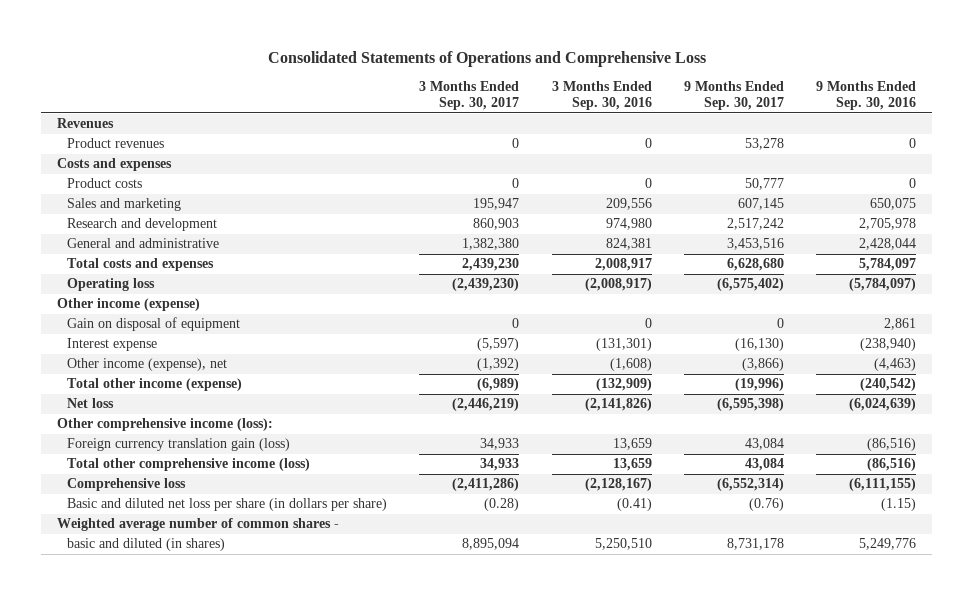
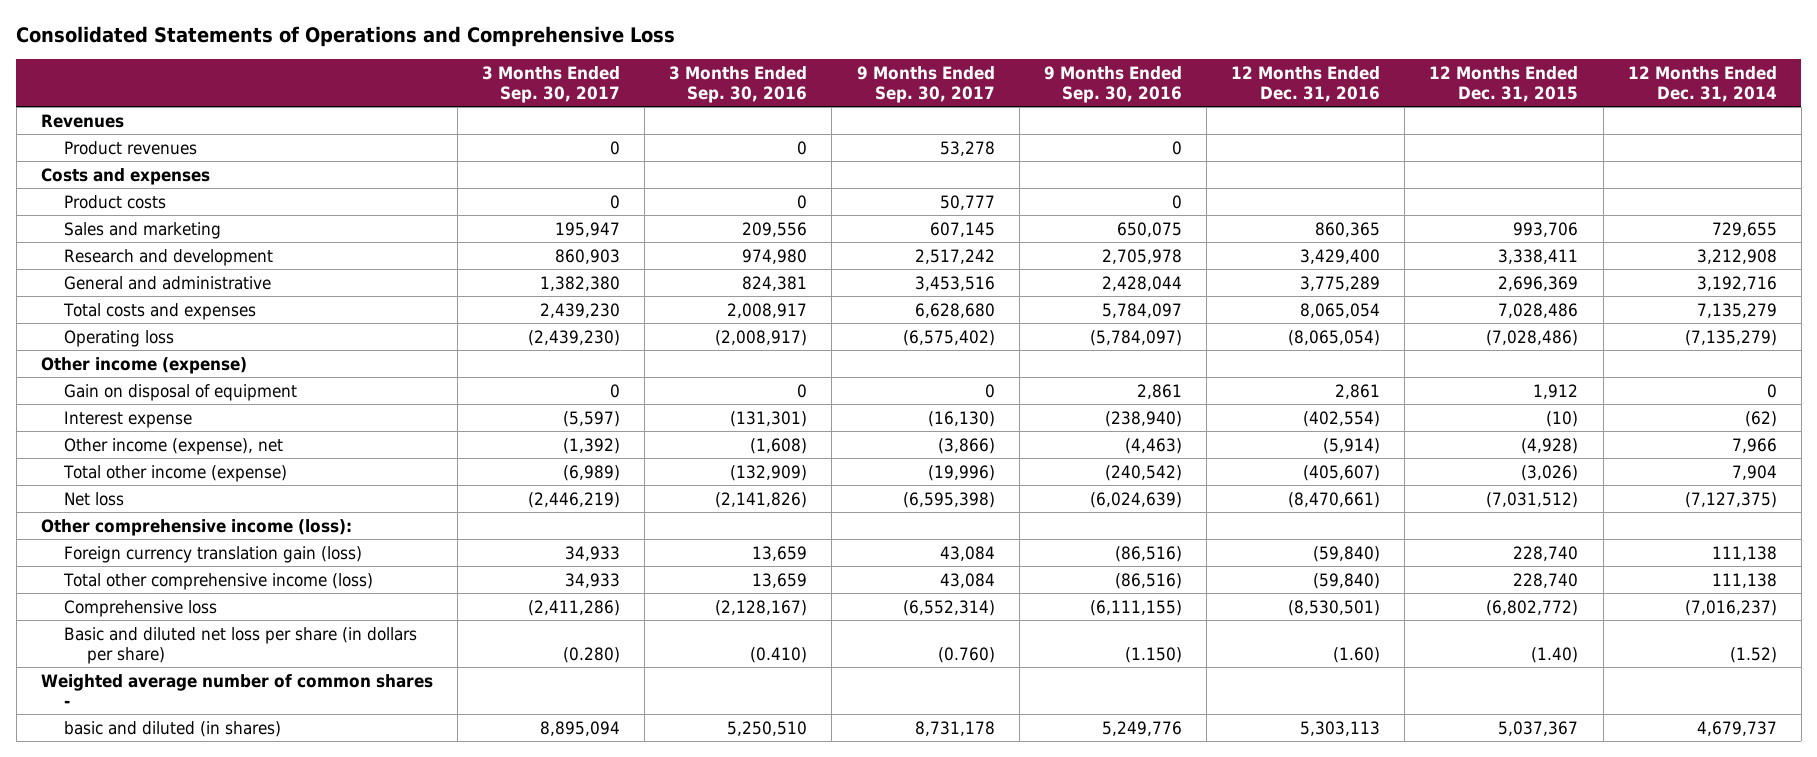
- | 3 Months Ended Sep. 30, 2017 | 3 Months Ended Sep. 30, 2016 | 9 Months Ended Sep. 30, 2017 | 9 Months Ended Sep. 30, 2016
+ | 3 Months Ended Sep. 30, 2017 | 3 Months Ended Sep. 30, 2016 | 9 Months Ended Sep. 30, 2017 | 9 Months Ended Sep. 30, 2016 | 12 Months Ended Dec. 31, 2016 | 12 Months Ended Dec. 31, 2015 | 12 Months Ended Dec. 31, 2014
- Basic and diluted net loss per share (in dollars per share) | (0.28) | (0.41) | (0.76) | (1.15)
+ Basic and diluted net loss per share (in dollars per share) | (0.280) | (0.410) | (0.760) | (1.150) | (1.60) | (1.40) | (1.52)

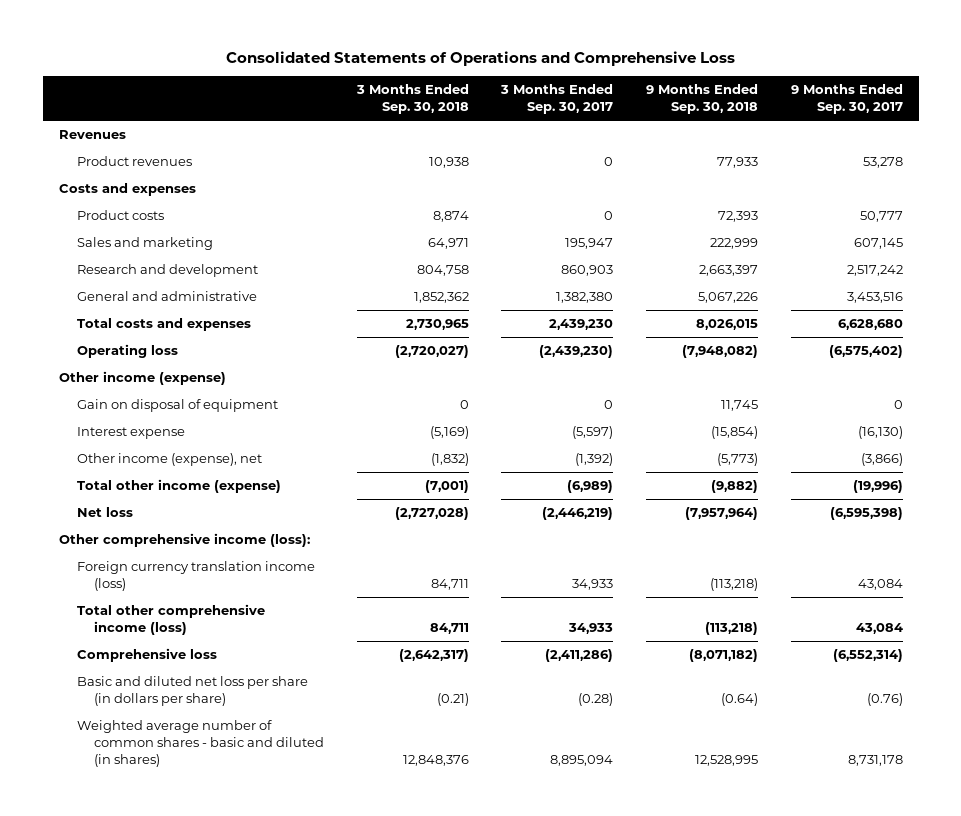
- | 3 Months Ended Sep. 30, 2017 | 3 Months Ended Sep. 30, 2016 | 9 Months Ended Sep. 30, 2017 | 9 Months Ended Sep. 30, 2016 | 12 Months Ended Dec. 31, 2016 | 12 Months Ended Dec. 31, 2015 | 12 Months Ended Dec. 31, 2014
+ | 3 Months Ended Sep. 30, 2018 | 3 Months Ended Sep. 30, 2017 | 9 Months Ended Sep. 30, 2018 | 9 Months Ended Sep. 30, 2017
- Foreign currency translation gain (loss) | 34,933 | 13,659 | 43,084 | (86,516) | (59,840) | 228,740 | 111,138
+ Foreign currency translation income (loss) | 84,711 | 34,933 | (113,218) | 43,084
- Basic and diluted net loss per share (in dollars per share) | (0.280) | (0.410) | (0.760) | (1.150) | (1.60) | (1.40) | (1.52)
- Weighted average number of common shares -
- basic and diluted (in shares) | 8,895,094 | 5,250,510 | 8,731,178 | 5,249,776 | 5,303,113 | 5,037,367 | 4,679,737
+ Basic and diluted net loss per share (in dollars per share) | (0.21) | (0.28) | (0.64) | (0.76)
+ Weighted average number of common shares - basic and diluted (in shares) | 12,848,376 | 8,895,094 | 12,528,995 | 8,731,178

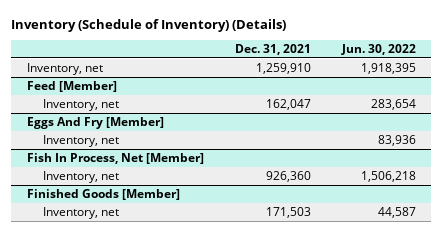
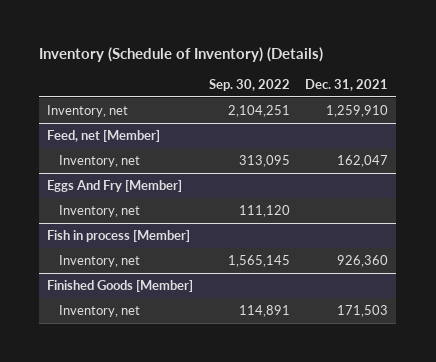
- | Dec. 31, 2021 | Jun. 30, 2022
+ | Sep. 30, 2022 | Dec. 31, 2021
- Feed [Member]
+ Feed, net [Member]
- Fish In Process, Net [Member]
+ Fish in process [Member]

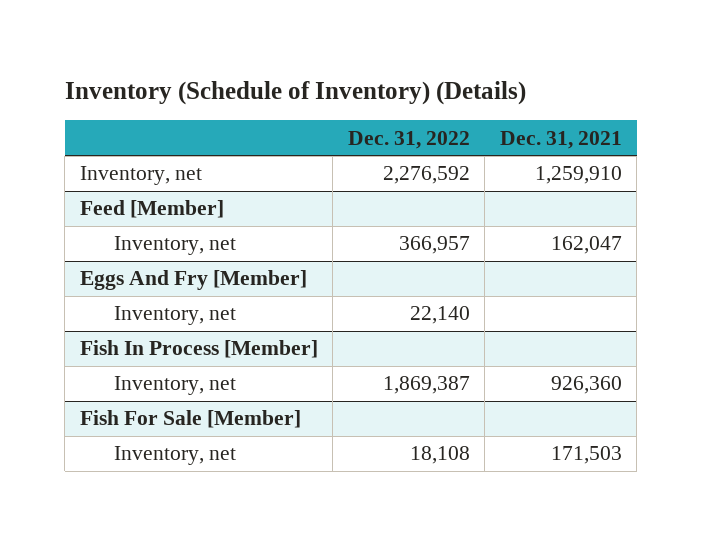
- | Sep. 30, 2022 | Dec. 31, 2021
+ | Dec. 31, 2022 | Dec. 31, 2021
- Feed, net [Member]
+ Feed [Member]
- Fish in process [Member]
+ Fish In Process [Member]
- Finished Goods [Member]
+ Fish For Sale [Member]

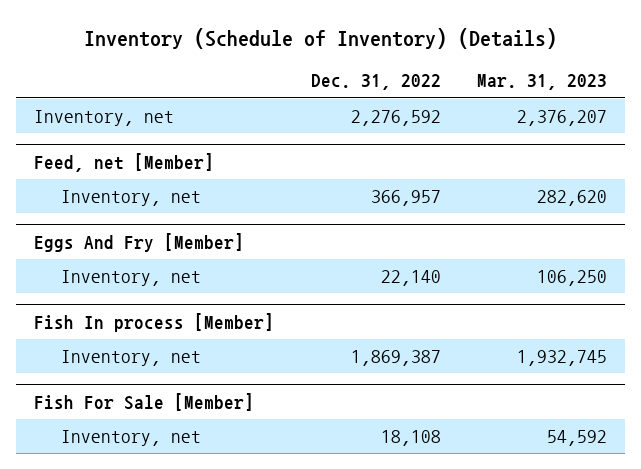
- | Dec. 31, 2022 | Dec. 31, 2021
+ | Dec. 31, 2022 | Mar. 31, 2023
- Feed [Member]
+ Feed, net [Member]
- Fish In Process [Member]
+ Fish In process [Member]

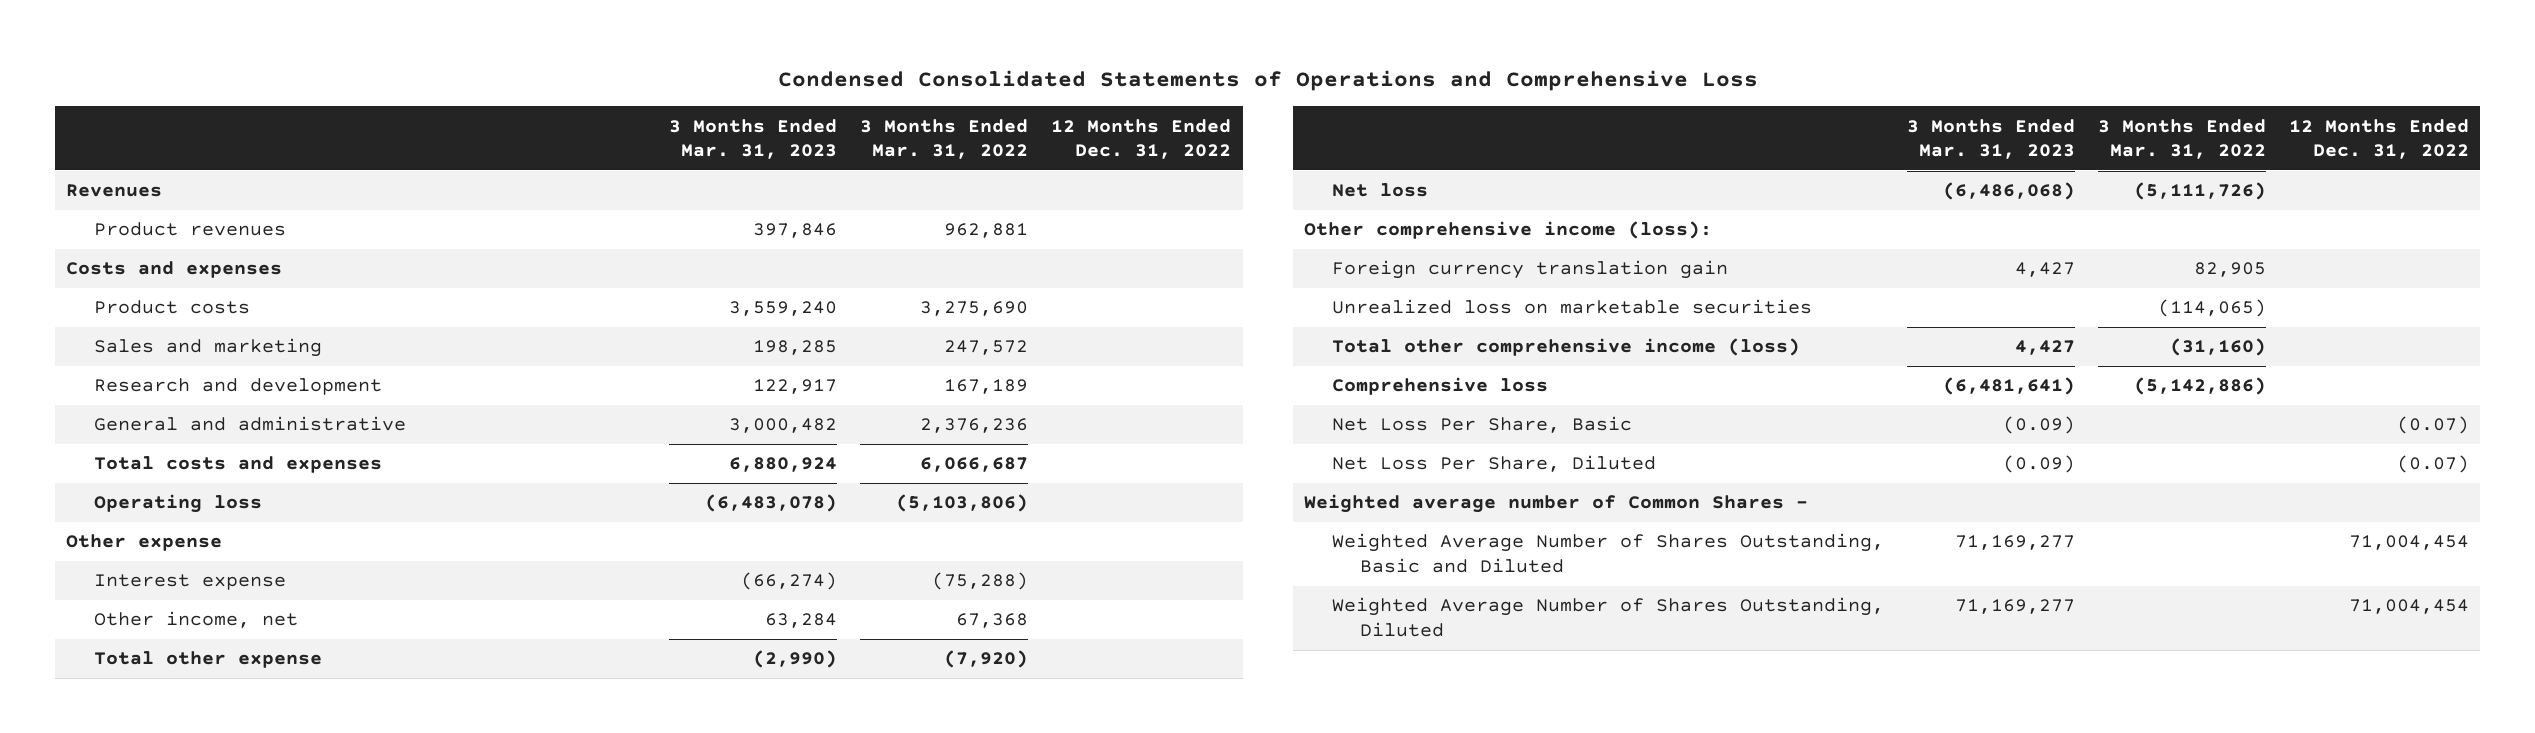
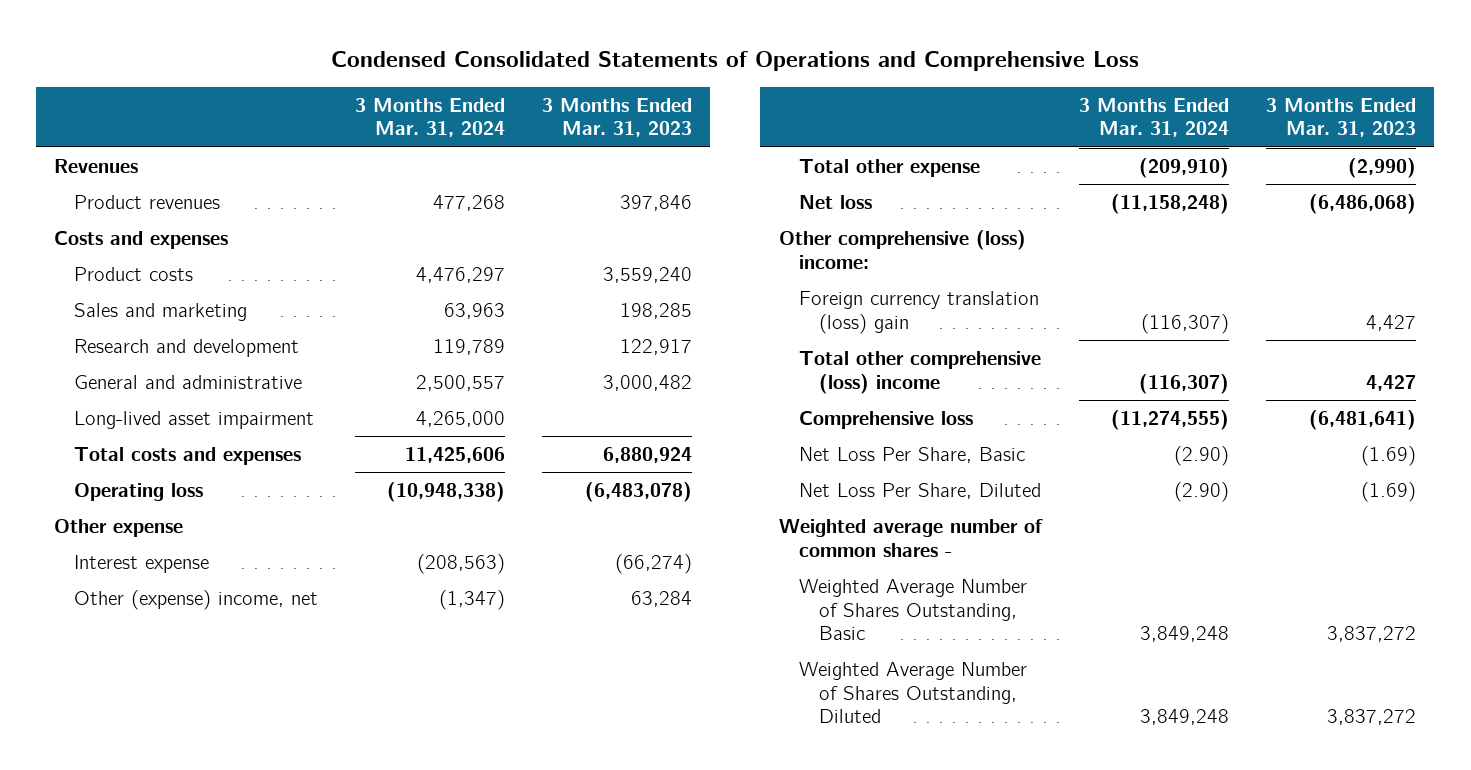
- | 3 Months Ended Mar. 31, 2023 | 3 Months Ended Mar. 31, 2022 | 12 Months Ended Dec. 31, 2022
+ | 3 Months Ended Mar. 31, 2024 | 3 Months Ended Mar. 31, 2023
+ Long-lived asset impairment | 4,265,000 |
- Other income, net | 63,284 | 67,368 |
+ Other (expense) income, net | (1,347) | 63,284
- Other comprehensive income (loss):
- Foreign currency translation gain | 4,427 | 82,905 |
- Unrealized loss on marketable securities | | (114,065) |
- Total other comprehensive income (loss) | 4,427 | (31,160) |
+ Other comprehensive (loss) income:
+ Foreign currency translation (loss) gain | (116,307) | 4,427
+ Total other comprehensive (loss) income | (116,307) | 4,427
- Net Loss Per Share, Basic | (0.09) | | (0.07)
- Net Loss Per Share, Diluted | (0.09) | | (0.07)
- Weighted average number of Common Shares -
- Weighted Average Number of Shares Outstanding, Basic and Diluted | 71,169,277 | | 71,004,454
- Weighted Average Number of Shares Outstanding, Diluted | 71,169,277 | | 71,004,454
+ Net Loss Per Share, Basic | (2.90) | (1.69)
+ Net Loss Per Share, Diluted | (2.90) | (1.69)
+ Weighted average number of common shares -
+ Weighted Average Number of Shares Outstanding, Basic | 3,849,248 | 3,837,272
+ Weighted Average Number of Shares Outstanding, Diluted | 3,849,248 | 3,837,272

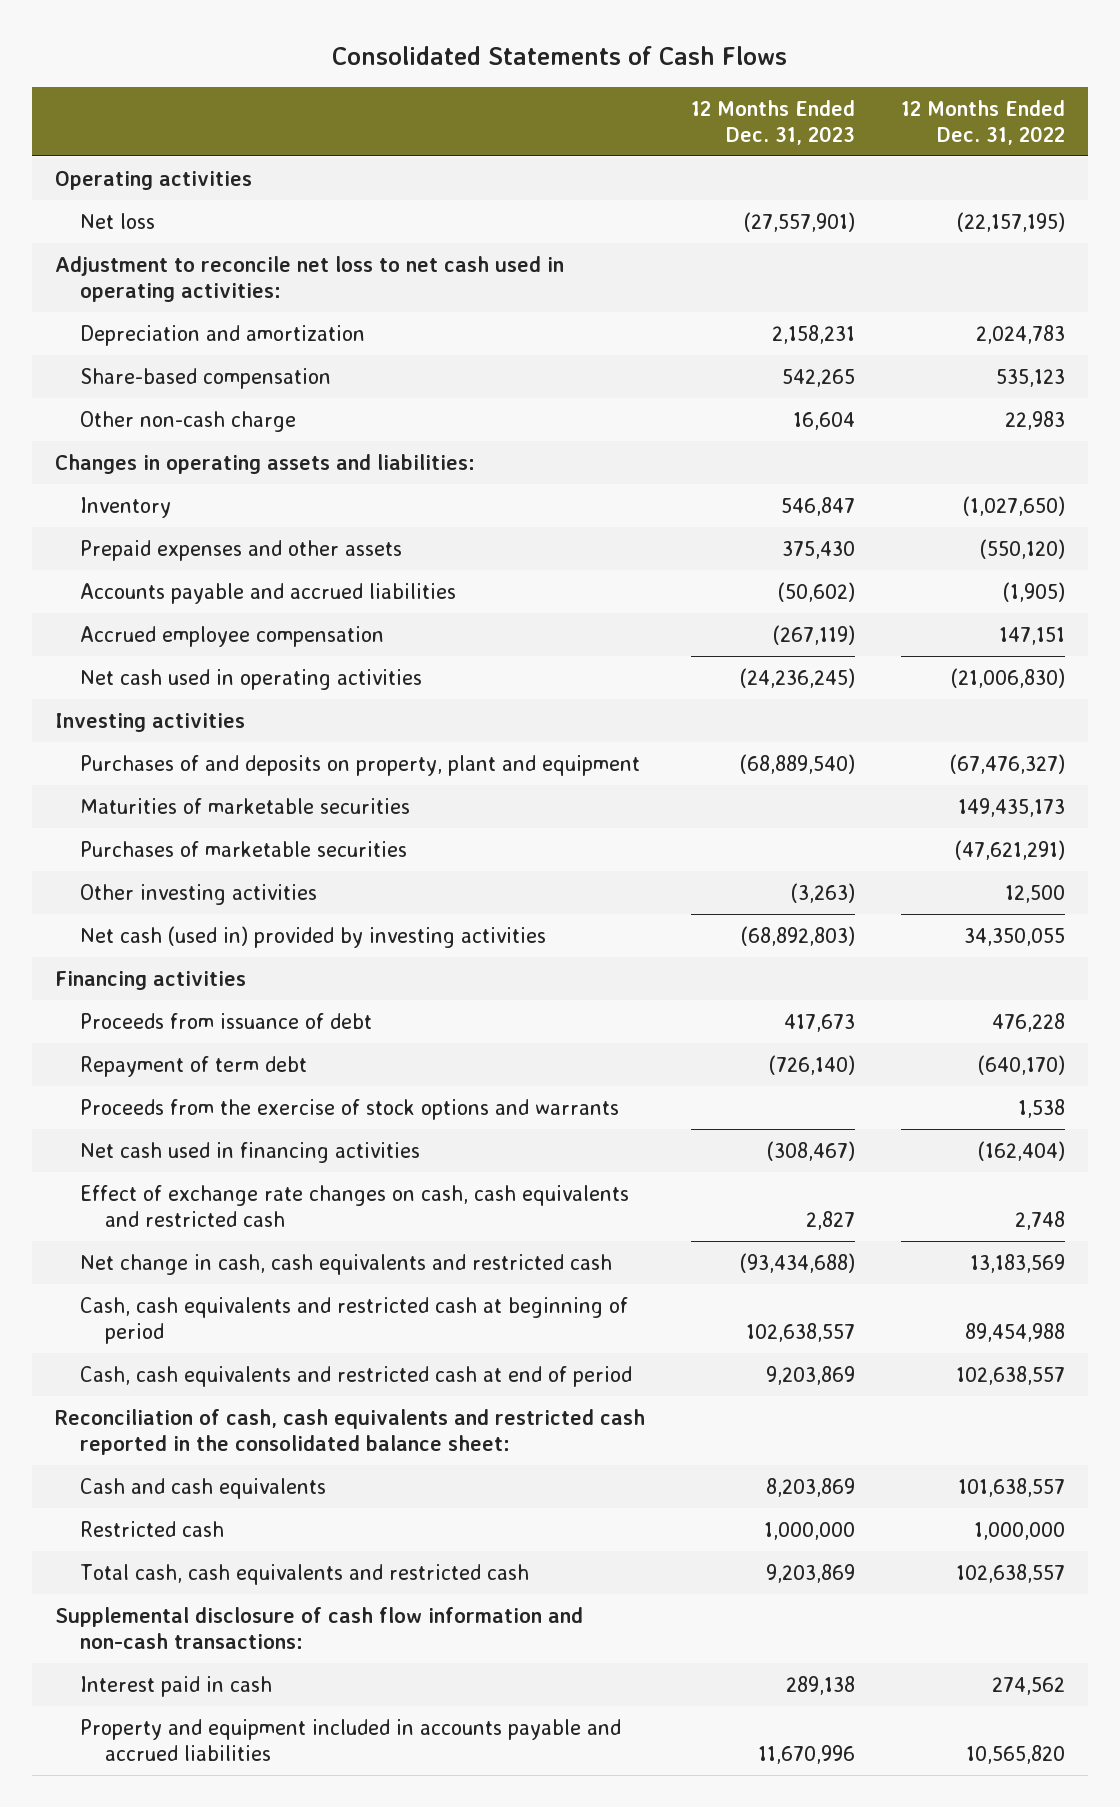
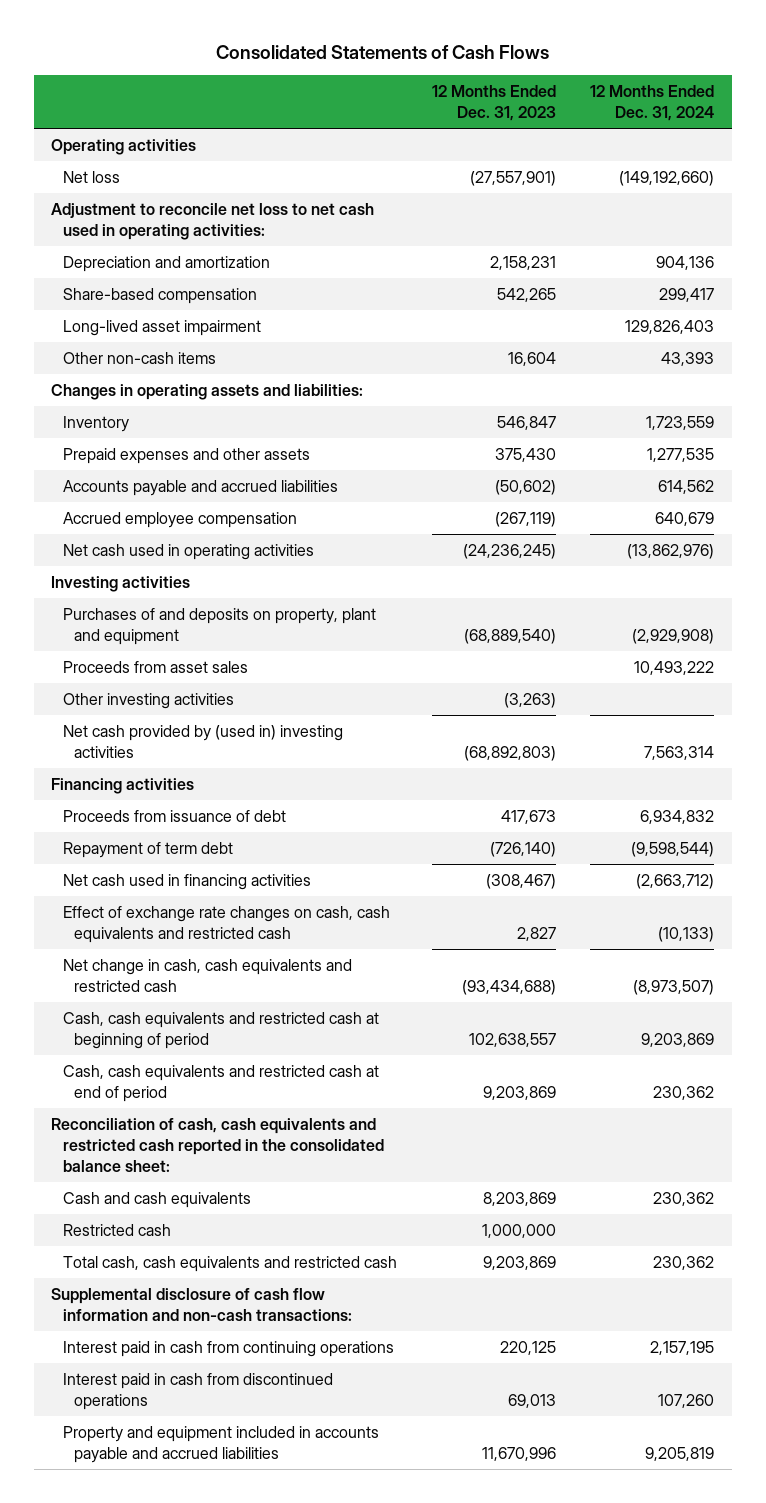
- | 12 Months Ended Dec. 31, 2023 | 12 Months Ended Dec. 31, 2022
+ | 12 Months Ended Dec. 31, 2023 | 12 Months Ended Dec. 31, 2024
- Other non-cash charge | 16,604 | 22,983
+ Long-lived asset impairment | | 129,826,403
+ Other non-cash items | 16,604 | 43,393
- Maturities of marketable securities | | 149,435,173
- Purchases of marketable securities | | (47,621,291)
+ Proceeds from asset sales | | 10,493,222
- Net cash (used in) provided by investing activities | (68,892,803) | 34,350,055
+ Net cash provided by (used in) investing activities | (68,892,803) | 7,563,314
- Proceeds from the exercise of stock options and warrants | | 1,538
- Interest paid in cash | 289,138 | 274,562
+ Interest paid in cash from continuing operations | 220,125 | 2,157,195
+ Interest paid in cash from discontinued operations | 69,013 | 107,260

